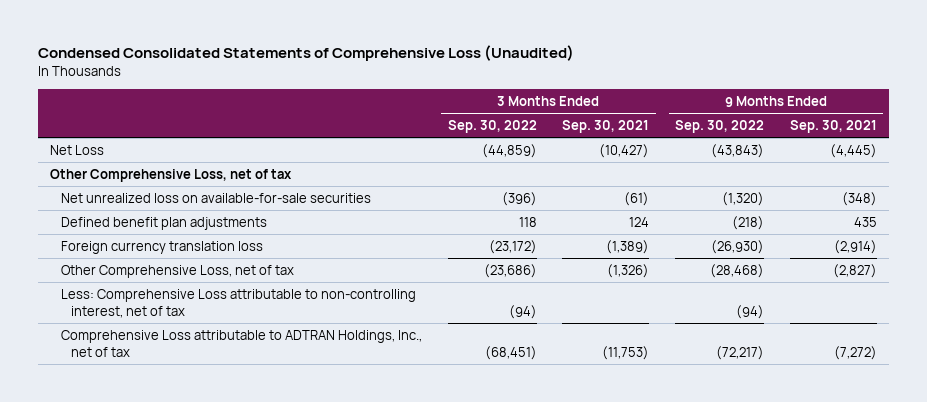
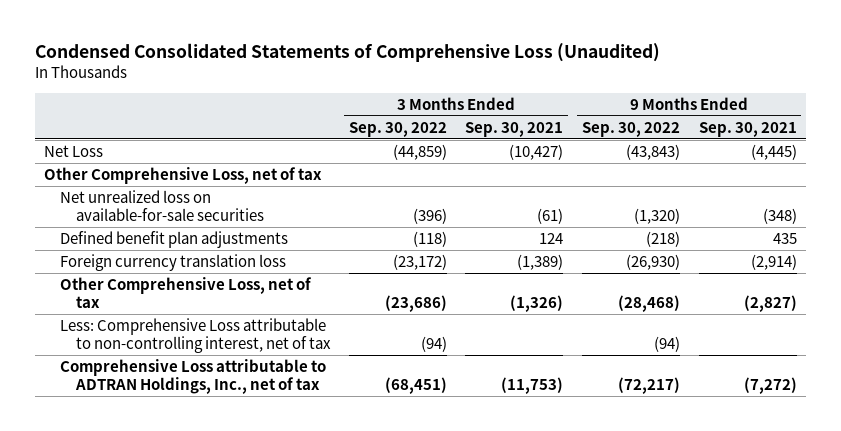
- Defined benefit plan adjustments | 118 | 124 | (218) | 435
+ Defined benefit plan adjustments | (118) | 124 | (218) | 435

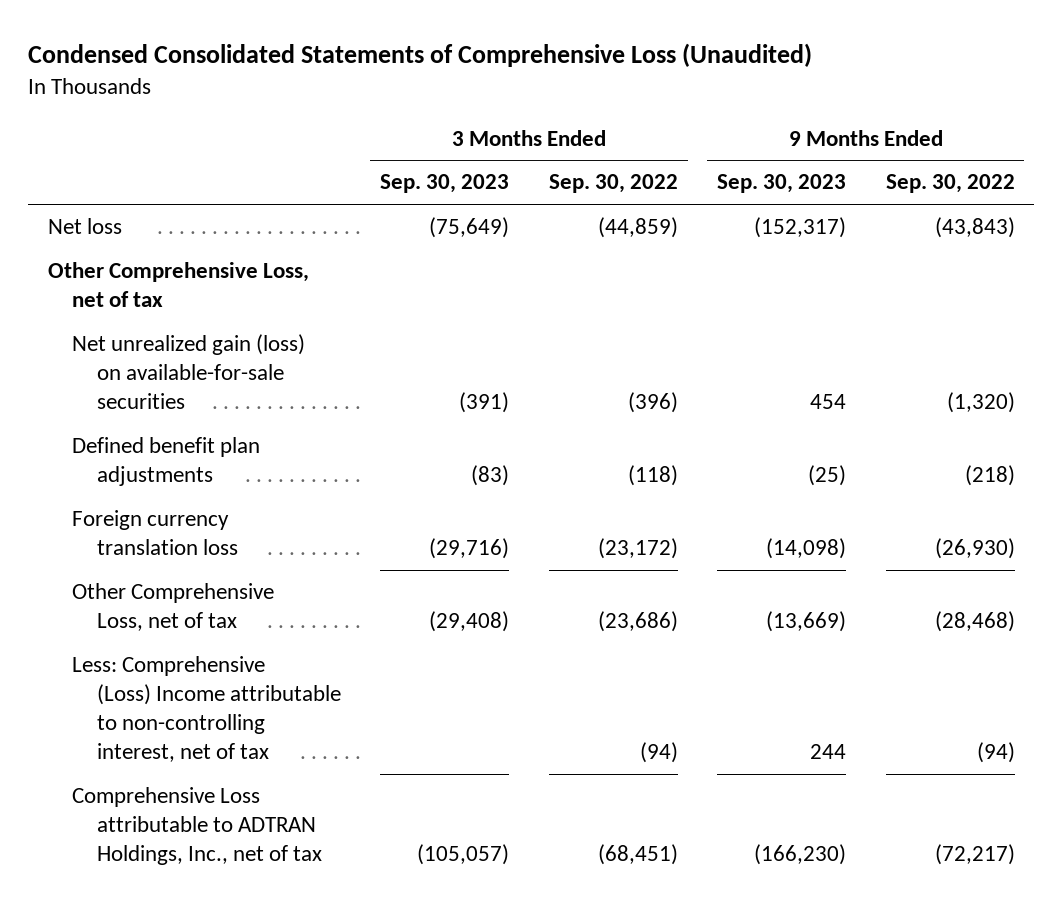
- | 3 Months Ended Sep. 30, 2022 | 3 Months Ended Sep. 30, 2021 | 9 Months Ended Sep. 30, 2022 | 9 Months Ended Sep. 30, 2021
+ | 3 Months Ended Sep. 30, 2023 | 3 Months Ended Sep. 30, 2022 | 9 Months Ended Sep. 30, 2023 | 9 Months Ended Sep. 30, 2022
- Net Loss | (44,859) | (10,427) | (43,843) | (4,445)
+ Net loss | (75,649) | (44,859) | (152,317) | (43,843)
- Net unrealized loss on available-for-sale securities | (396) | (61) | (1,320) | (348)
+ Net unrealized gain (loss) on available-for-sale securities | (391) | (396) | 454 | (1,320)
- Less: Comprehensive Loss attributable to non-controlling interest, net of tax | (94) | | (94) |
+ Less: Comprehensive (Loss) Income attributable to non-controlling interest, net of tax | | (94) | 244 | (94)

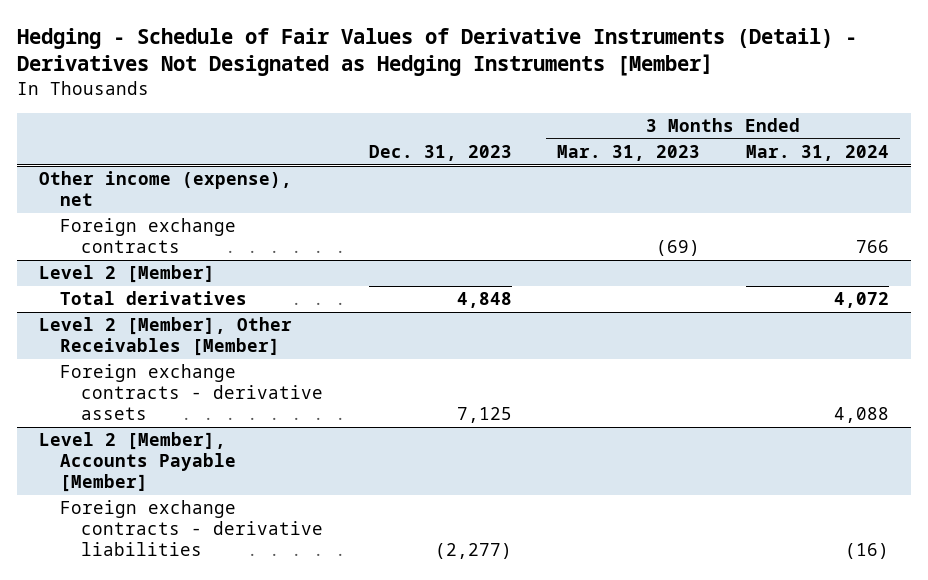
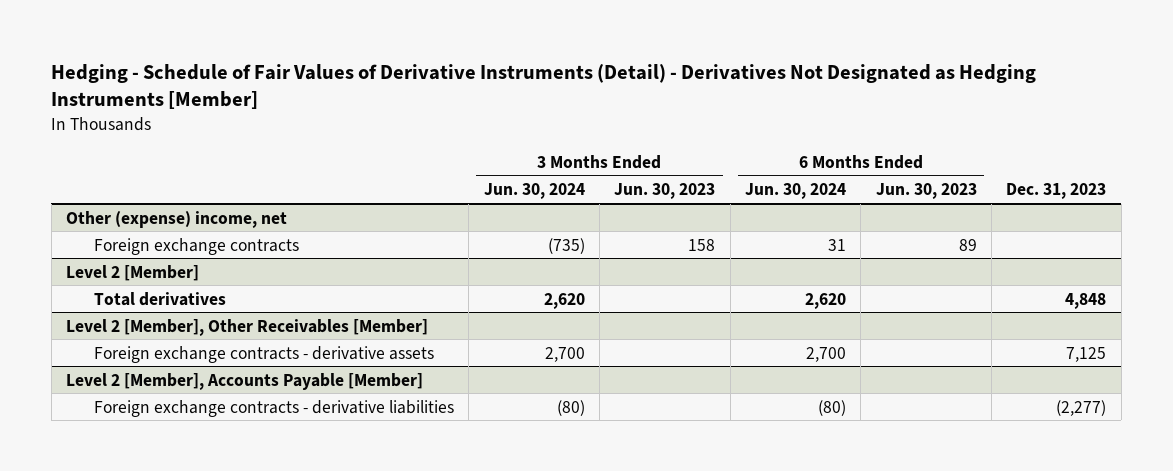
- | Dec. 31, 2023 | 3 Months Ended Mar. 31, 2023 | 3 Months Ended Mar. 31, 2024
+ | 3 Months Ended Jun. 30, 2024 | 3 Months Ended Jun. 30, 2023 | 6 Months Ended Jun. 30, 2024 | 6 Months Ended Jun. 30, 2023 | Dec. 31, 2023
- Other income (expense), net
+ Other (expense) income, net

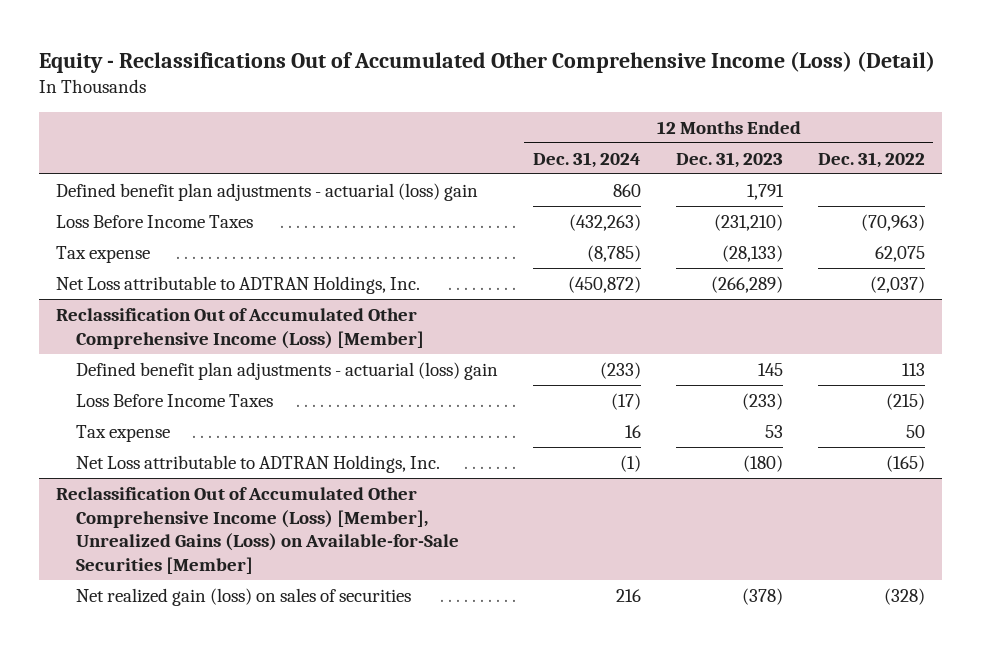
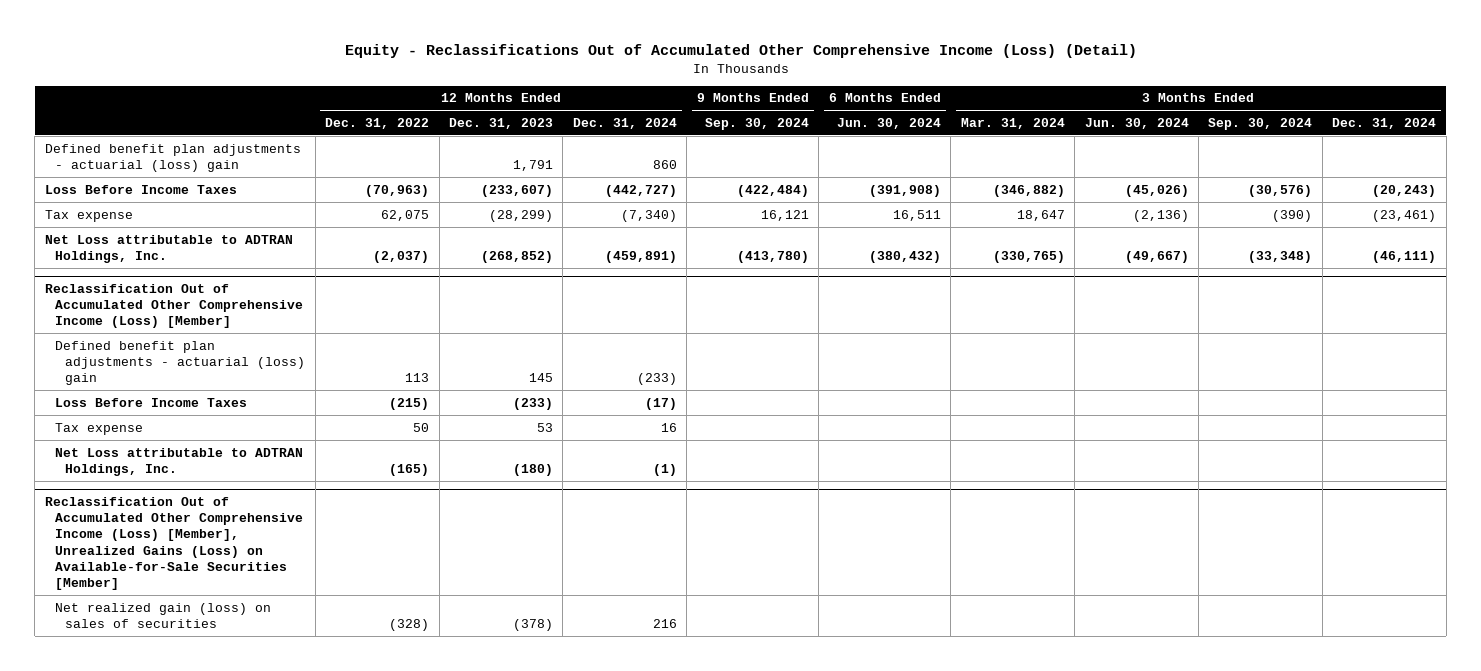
- | 12 Months Ended Dec. 31, 2024 | 12 Months Ended Dec. 31, 2023 | 12 Months Ended Dec. 31, 2022
+ | 12 Months Ended Dec. 31, 2022 | 12 Months Ended Dec. 31, 2023 | 12 Months Ended Dec. 31, 2024 | 9 Months Ended Sep. 30, 2024 | 6 Months Ended Jun. 30, 2024 | 3 Months Ended Mar. 31, 2024 | 3 Months Ended Jun. 30, 2024 | 3 Months Ended Sep. 30, 2024 | 3 Months Ended Dec. 31, 2024
- Loss Before Income Taxes | (432,263) | (231,210) | (70,963)
- Tax expense | (8,785) | (28,133) | 62,075
- Net Loss attributable to ADTRAN Holdings, Inc. | (450,872) | (266,289) | (2,037)
+ Loss Before Income Taxes | (70,963) | (233,607) | (442,727) | (422,484) | (391,908) | (346,882) | (45,026) | (30,576) | (20,243)
+ Tax expense | 62,075 | (28,299) | (7,340) | 16,121 | 16,511 | 18,647 | (2,136) | (390) | (23,461)
+ Net Loss attributable to ADTRAN Holdings, Inc. | (2,037) | (268,852) | (459,891) | (413,780) | (380,432) | (330,765) | (49,667) | (33,348) | (46,111)

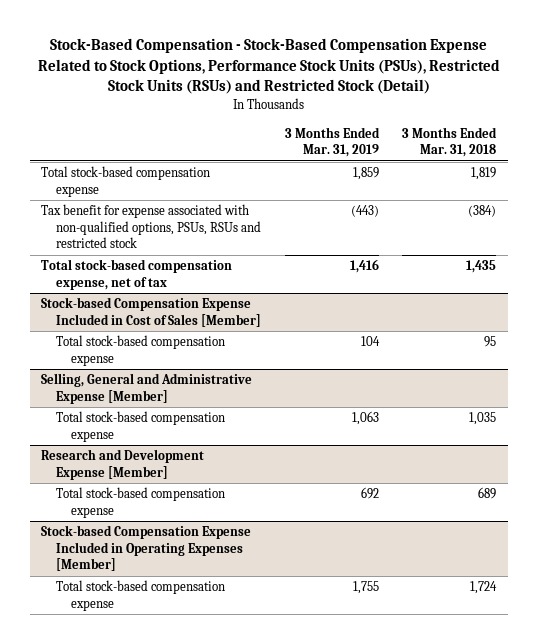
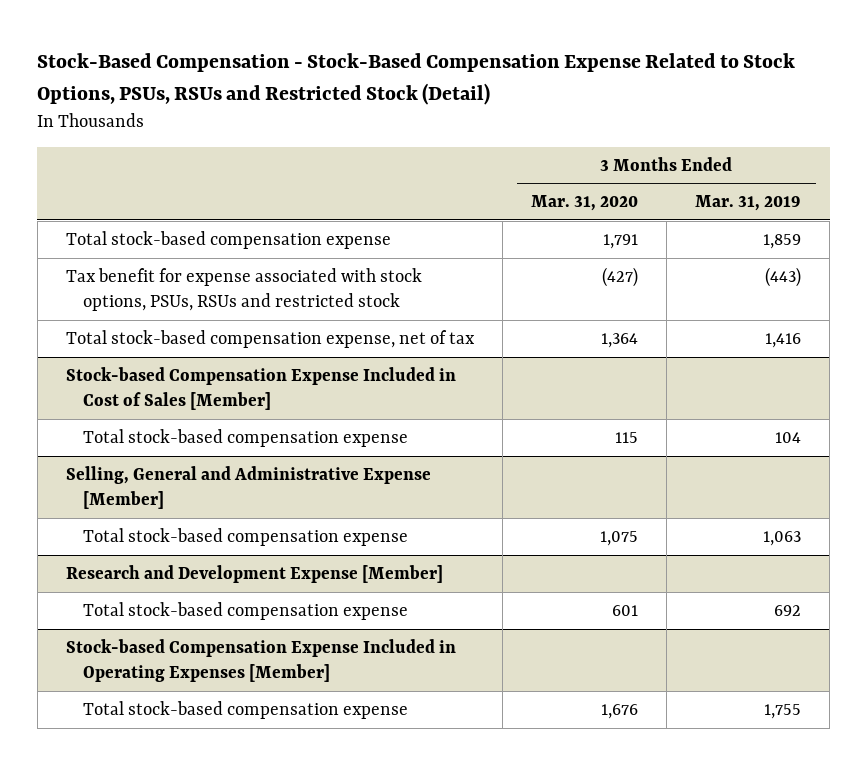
- Stock-Based Compensation - Stock-Based Compensation Expense Related to Stock Options, Performance Stock Units (PSUs), Restricted Stock Units (RSUs) and Restricted Stock (Detail)
+ Stock-Based Compensation - Stock-Based Compensation Expense Related to Stock Options, PSUs, RSUs and Restricted Stock (Detail)
- | 3 Months Ended Mar. 31, 2019 | 3 Months Ended Mar. 31, 2018
+ | 3 Months Ended Mar. 31, 2020 | 3 Months Ended Mar. 31, 2019
- Tax benefit for expense associated with non-qualified options, PSUs, RSUs and restricted stock | (443) | (384)
+ Tax benefit for expense associated with stock options, PSUs, RSUs and restricted stock | (427) | (443)

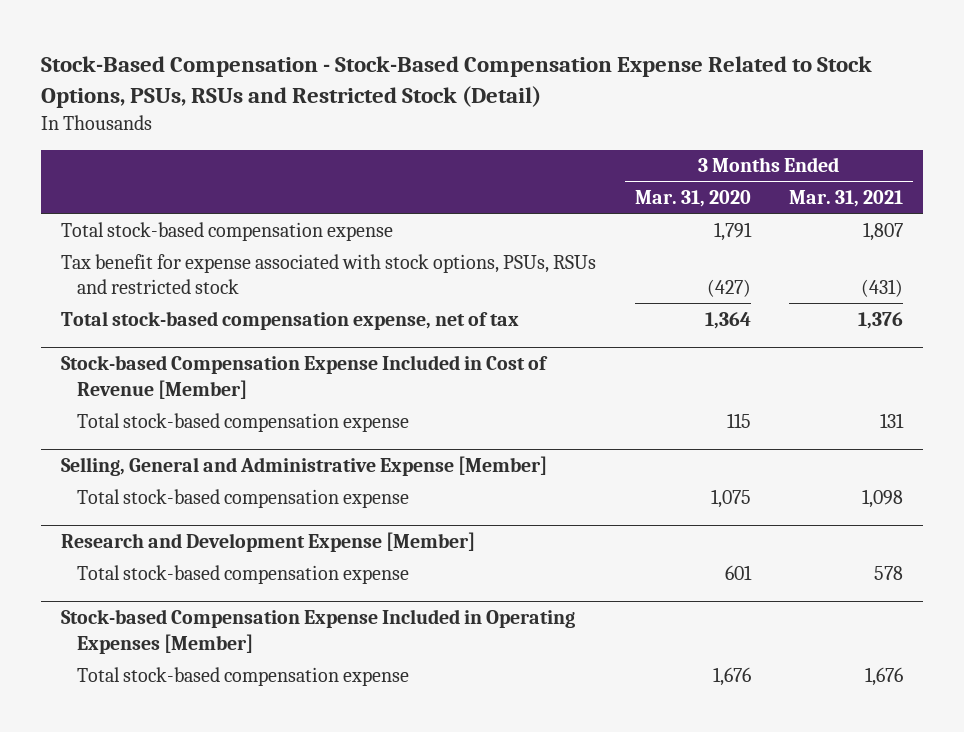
- | 3 Months Ended Mar. 31, 2020 | 3 Months Ended Mar. 31, 2019
+ | 3 Months Ended Mar. 31, 2020 | 3 Months Ended Mar. 31, 2021
- Stock-based Compensation Expense Included in Cost of Sales [Member]
+ Stock-based Compensation Expense Included in Cost of Revenue [Member]

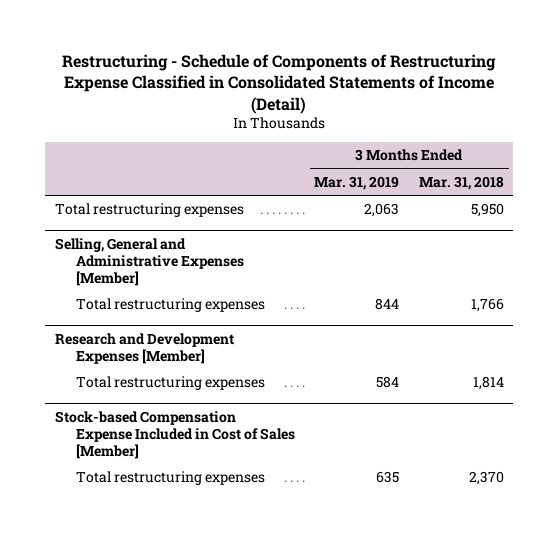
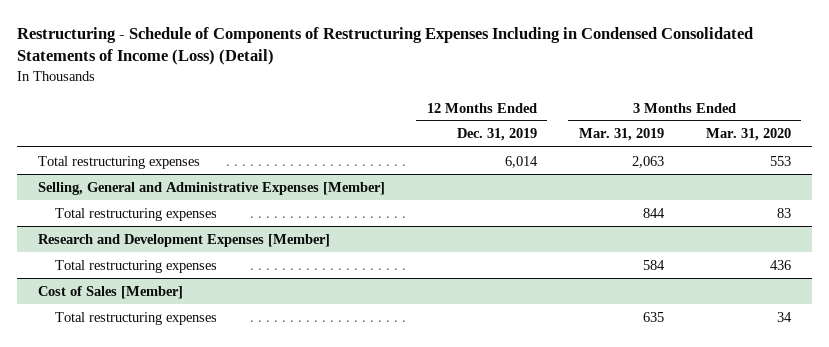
- Restructuring - Schedule of Components of Restructuring Expense Classified in Consolidated Statements of Income (Detail)
+ Restructuring - Schedule of Components of Restructuring Expenses Including in Condensed Consolidated Statements of Income (Loss) (Detail)
- | 3 Months Ended Mar. 31, 2019 | 3 Months Ended Mar. 31, 2018
+ | 12 Months Ended Dec. 31, 2019 | 3 Months Ended Mar. 31, 2019 | 3 Months Ended Mar. 31, 2020
- Stock-based Compensation Expense Included in Cost of Sales [Member]
+ Cost of Sales [Member]

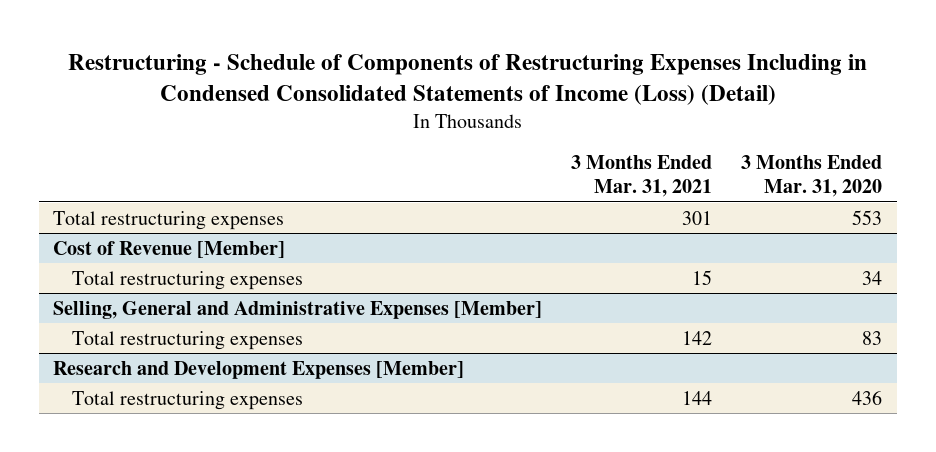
- | 12 Months Ended Dec. 31, 2019 | 3 Months Ended Mar. 31, 2019 | 3 Months Ended Mar. 31, 2020
+ | 3 Months Ended Mar. 31, 2021 | 3 Months Ended Mar. 31, 2020
+ Cost of Revenue [Member]
+ Total restructuring expenses | 15 | 34
- Cost of Sales [Member]
- Total restructuring expenses | | 635 | 34

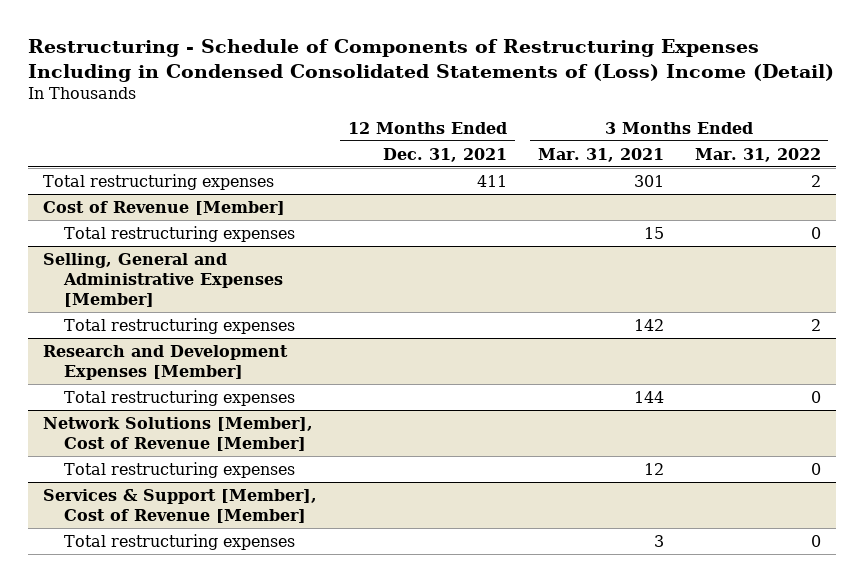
- Restructuring - Schedule of Components of Restructuring Expenses Including in Condensed Consolidated Statements of Income (Loss) (Detail)
+ Restructuring - Schedule of Components of Restructuring Expenses Including in Condensed Consolidated Statements of (Loss) Income (Detail)
- | 3 Months Ended Mar. 31, 2021 | 3 Months Ended Mar. 31, 2020
+ | 12 Months Ended Dec. 31, 2021 | 3 Months Ended Mar. 31, 2021 | 3 Months Ended Mar. 31, 2022
+ Network Solutions [Member], Cost of Revenue [Member]
+ Total restructuring expenses | | 12 | 0
+ Services & Support [Member], Cost of Revenue [Member]
+ Total restructuring expenses | | 3 | 0

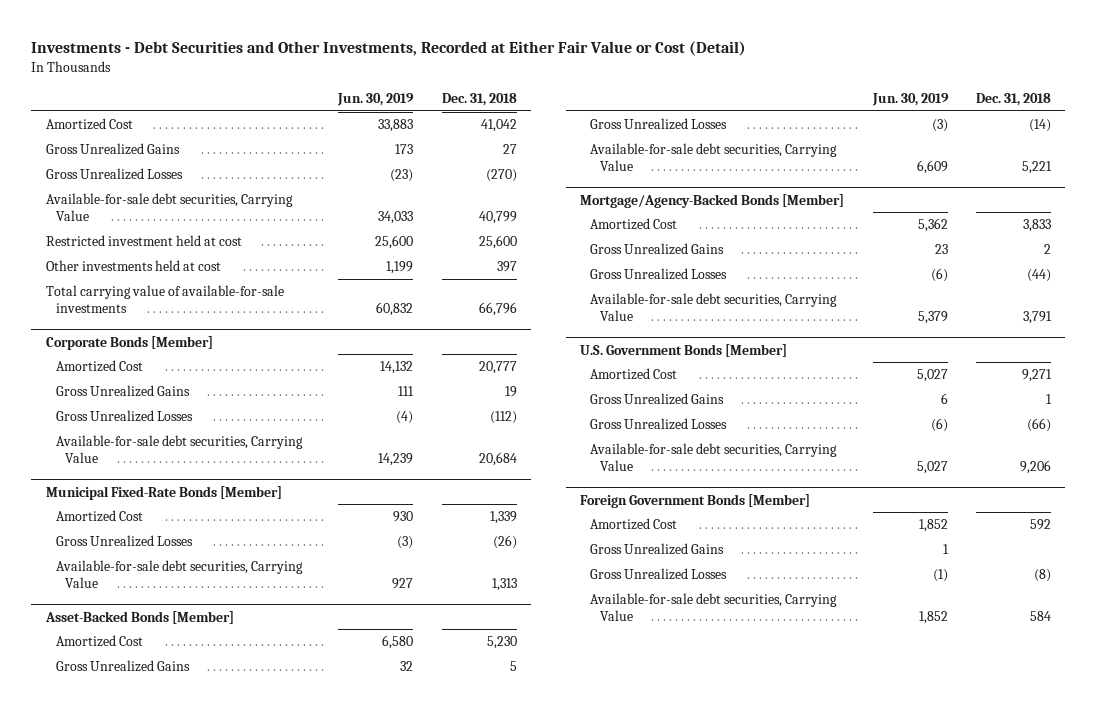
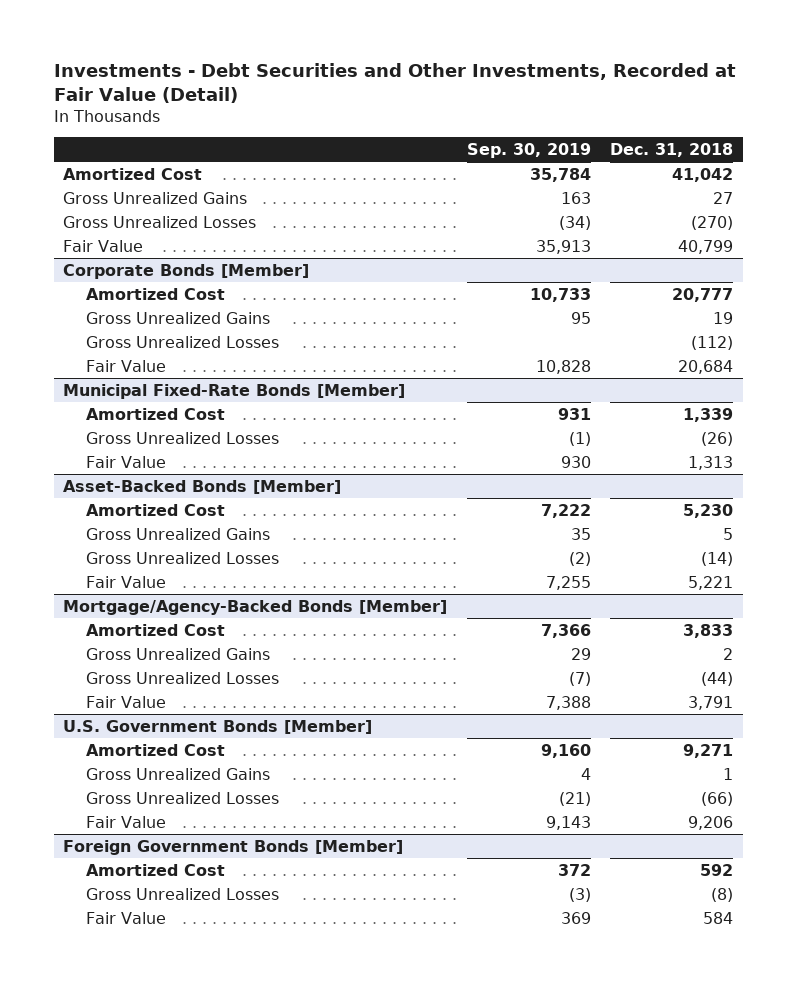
- Investments - Debt Securities and Other Investments, Recorded at Either Fair Value or Cost (Detail)
+ Investments - Debt Securities and Other Investments, Recorded at Fair Value (Detail)
- | Jun. 30, 2019 | Dec. 31, 2018
+ | Sep. 30, 2019 | Dec. 31, 2018
- Available-for-sale debt securities, Carrying Value | 34,033 | 40,799
- Restricted investment held at cost | 25,600 | 25,600
- Other investments held at cost | 1,199 | 397
- Total carrying value of available-for-sale investments | 60,832 | 66,796
+ Fair Value | 35,913 | 40,799
@ Corporate Bonds [Member]
- Available-for-sale debt securities, Carrying Value | 14,239 | 20,684
+ Fair Value | 10,828 | 20,684
@ Municipal Fixed-Rate Bonds [Member]
- Available-for-sale debt securities, Carrying Value | 927 | 1,313
+ Fair Value | 930 | 1,313
@ Asset-Backed Bonds [Member]
- Available-for-sale debt securities, Carrying Value | 6,609 | 5,221
+ Fair Value | 7,255 | 5,221
@ Mortgage/Agency-Backed Bonds [Member]
- Available-for-sale debt securities, Carrying Value | 5,379 | 3,791
+ Fair Value | 7,388 | 3,791
@ U.S. Government Bonds [Member]
- Available-for-sale debt securities, Carrying Value | 5,027 | 9,206
+ Fair Value | 9,143 | 9,206
@ Foreign Government Bonds [Member]
- Gross Unrealized Gains | 1 |
- Available-for-sale debt securities, Carrying Value | 1,852 | 584
+ Fair Value | 369 | 584

